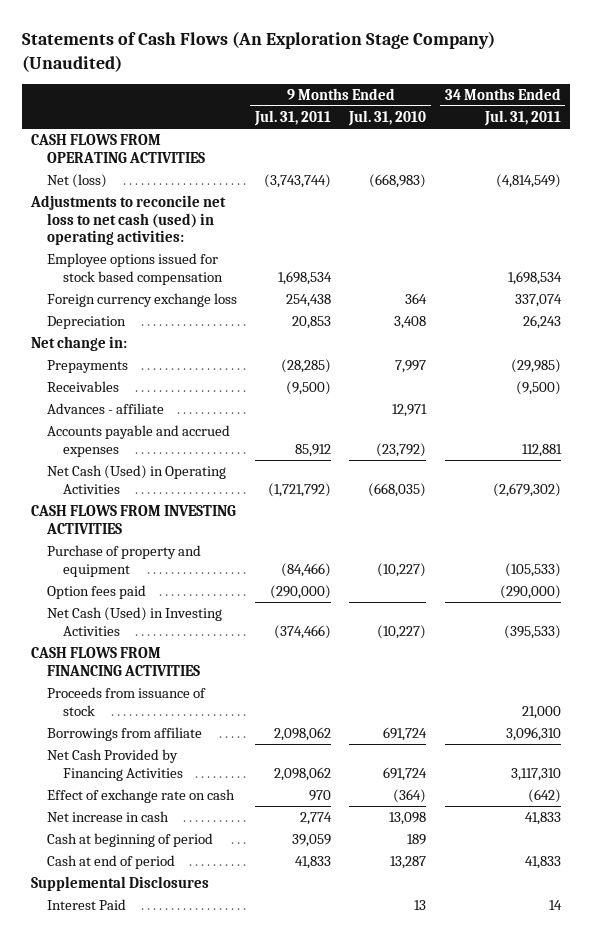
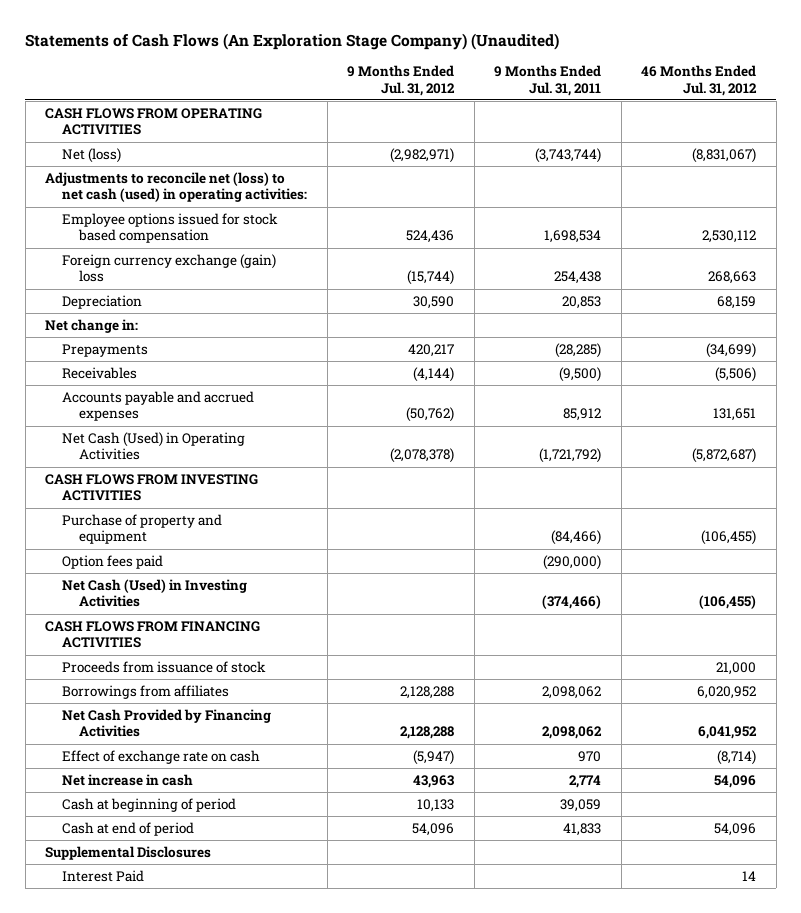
- | 9 Months Ended Jul. 31, 2011 | 9 Months Ended Jul. 31, 2010 | 34 Months Ended Jul. 31, 2011
+ | 9 Months Ended Jul. 31, 2012 | 9 Months Ended Jul. 31, 2011 | 46 Months Ended Jul. 31, 2012
- Adjustments to reconcile net loss to net cash (used) in operating activities:
+ Adjustments to reconcile net (loss) to net cash (used) in operating activities:
- Foreign currency exchange loss | 254,438 | 364 | 337,074
+ Foreign currency exchange (gain) loss | (15,744) | 254,438 | 268,663
- Advances - affiliate | | 12,971 |
- Borrowings from affiliate | 2,098,062 | 691,724 | 3,096,310
+ Borrowings from affiliates | 2,128,288 | 2,098,062 | 6,020,952

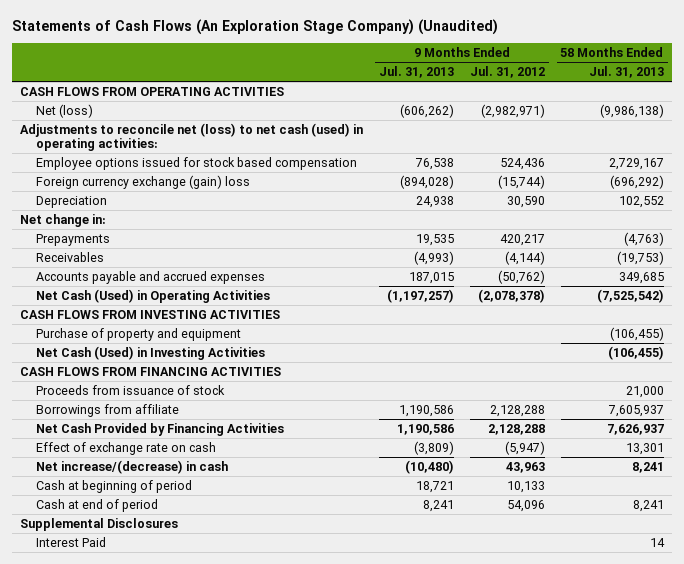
- | 9 Months Ended Jul. 31, 2012 | 9 Months Ended Jul. 31, 2011 | 46 Months Ended Jul. 31, 2012
+ | 9 Months Ended Jul. 31, 2013 | 9 Months Ended Jul. 31, 2012 | 58 Months Ended Jul. 31, 2013
- Option fees paid | | (290,000) |
- Borrowings from affiliates | 2,128,288 | 2,098,062 | 6,020,952
+ Borrowings from affiliate | 1,190,586 | 2,128,288 | 7,605,937
- Net increase in cash | 43,963 | 2,774 | 54,096
+ Net increase/(decrease) in cash | (10,480) | 43,963 | 8,241

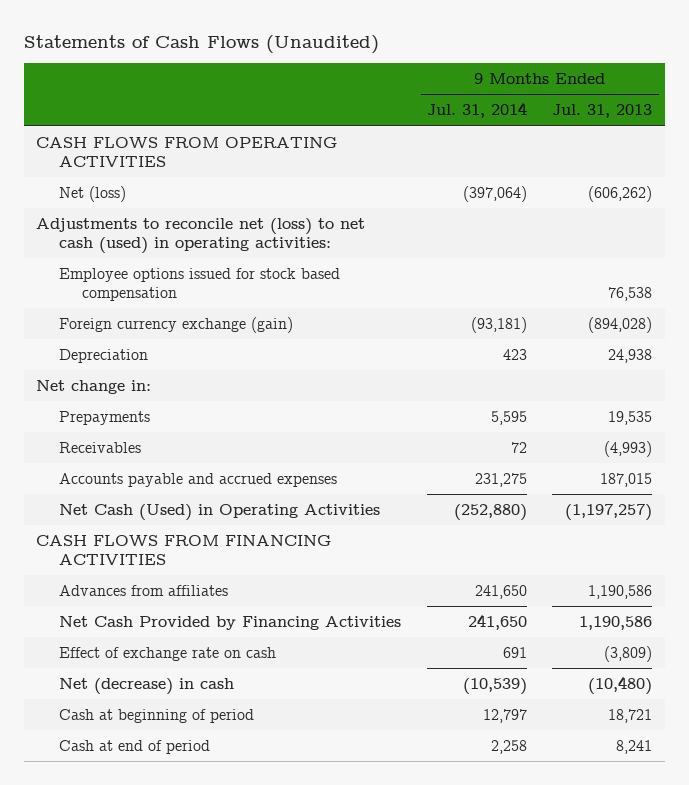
- Statements of Cash Flows (An Exploration Stage Company) (Unaudited)
+ Statements of Cash Flows (Unaudited)
- | 9 Months Ended Jul. 31, 2013 | 9 Months Ended Jul. 31, 2012 | 58 Months Ended Jul. 31, 2013
+ | 9 Months Ended Jul. 31, 2014 | 9 Months Ended Jul. 31, 2013
- Foreign currency exchange (gain) loss | (894,028) | (15,744) | (696,292)
+ Foreign currency exchange (gain) | (93,181) | (894,028)
- CASH FLOWS FROM INVESTING ACTIVITIES
- Purchase of property and equipment | | | (106,455)
- Net Cash (Used) in Investing Activities | | | (106,455)
- Proceeds from issuance of stock | | | 21,000
- Borrowings from affiliate | 1,190,586 | 2,128,288 | 7,605,937
+ Advances from affiliates | 241,650 | 1,190,586
- Net increase/(decrease) in cash | (10,480) | 43,963 | 8,241
+ Net (decrease) in cash | (10,539) | (10,480)
- Supplemental Disclosures
- Interest Paid | | | 14

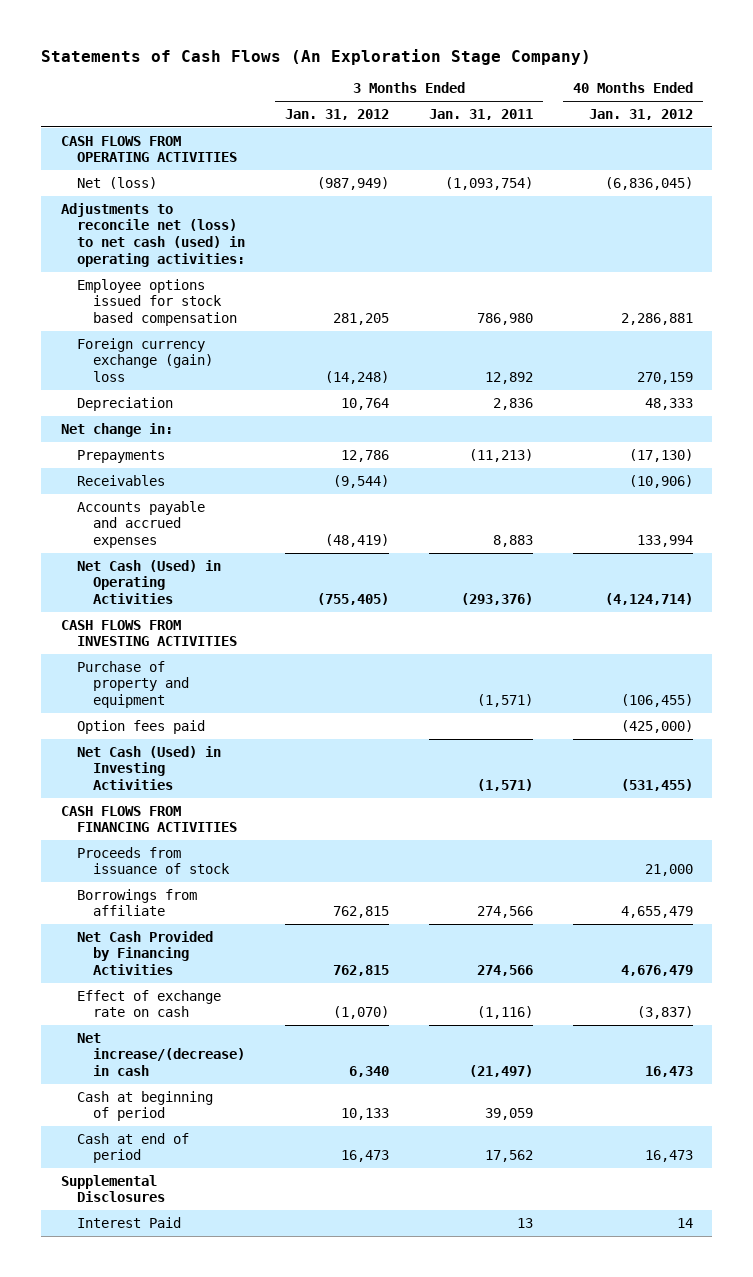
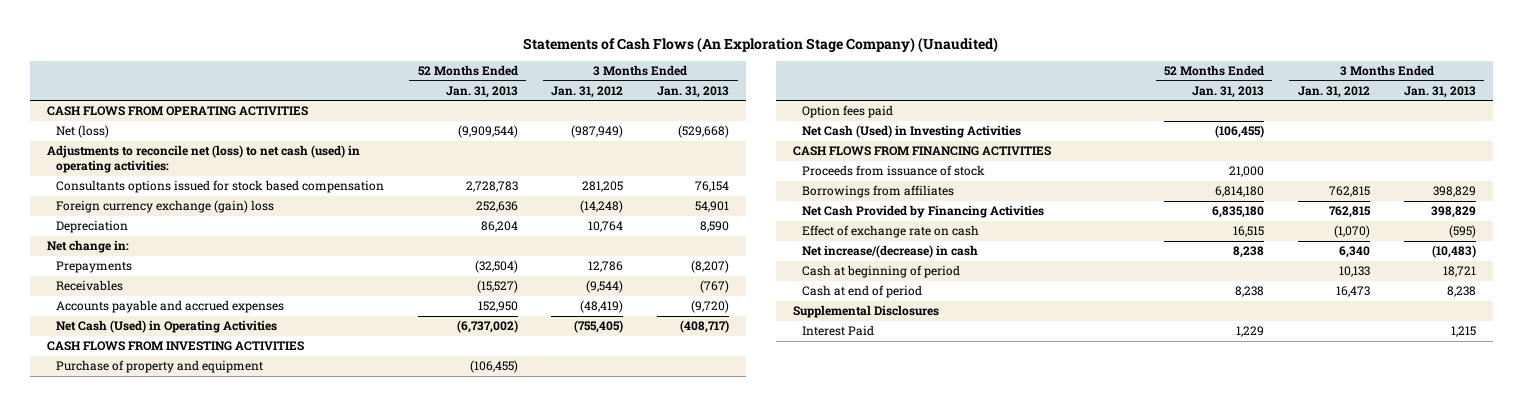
- Statements of Cash Flows (An Exploration Stage Company)
+ Statements of Cash Flows (An Exploration Stage Company) (Unaudited)
- | 3 Months Ended Jan. 31, 2012 | 3 Months Ended Jan. 31, 2011 | 40 Months Ended Jan. 31, 2012
+ | 52 Months Ended Jan. 31, 2013 | 3 Months Ended Jan. 31, 2012 | 3 Months Ended Jan. 31, 2013
- Employee options issued for stock based compensation | 281,205 | 786,980 | 2,286,881
+ Consultants options issued for stock based compensation | 2,728,783 | 281,205 | 76,154
- Borrowings from affiliate | 762,815 | 274,566 | 4,655,479
+ Borrowings from affiliates | 6,814,180 | 762,815 | 398,829

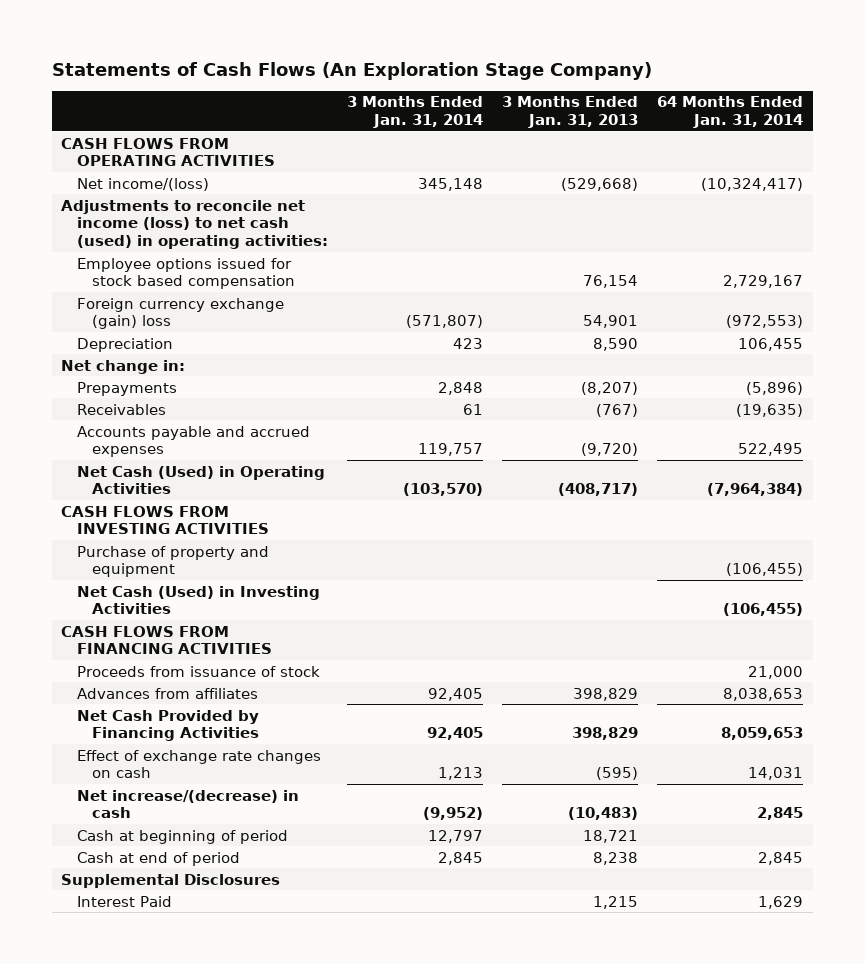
- Statements of Cash Flows (An Exploration Stage Company) (Unaudited)
+ Statements of Cash Flows (An Exploration Stage Company)
- | 52 Months Ended Jan. 31, 2013 | 3 Months Ended Jan. 31, 2012 | 3 Months Ended Jan. 31, 2013
+ | 3 Months Ended Jan. 31, 2014 | 3 Months Ended Jan. 31, 2013 | 64 Months Ended Jan. 31, 2014
- Net (loss) | (9,909,544) | (987,949) | (529,668)
- Adjustments to reconcile net (loss) to net cash (used) in operating activities:
- Consultants options issued for stock based compensation | 2,728,783 | 281,205 | 76,154
+ Net income/(loss) | 345,148 | (529,668) | (10,324,417)
+ Adjustments to reconcile net income (loss) to net cash (used) in operating activities:
+ Employee options issued for stock based compensation | | 76,154 | 2,729,167
- Option fees paid
- Borrowings from affiliates | 6,814,180 | 762,815 | 398,829
+ Advances from affiliates | 92,405 | 398,829 | 8,038,653
- Effect of exchange rate on cash | 16,515 | (1,070) | (595)
+ Effect of exchange rate changes on cash | 1,213 | (595) | 14,031

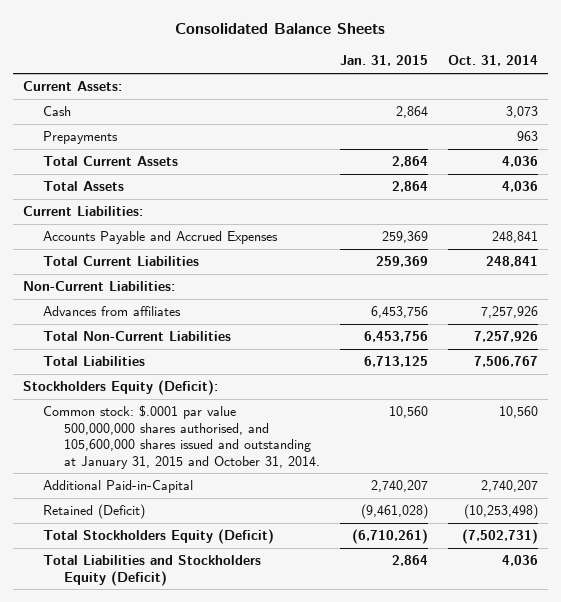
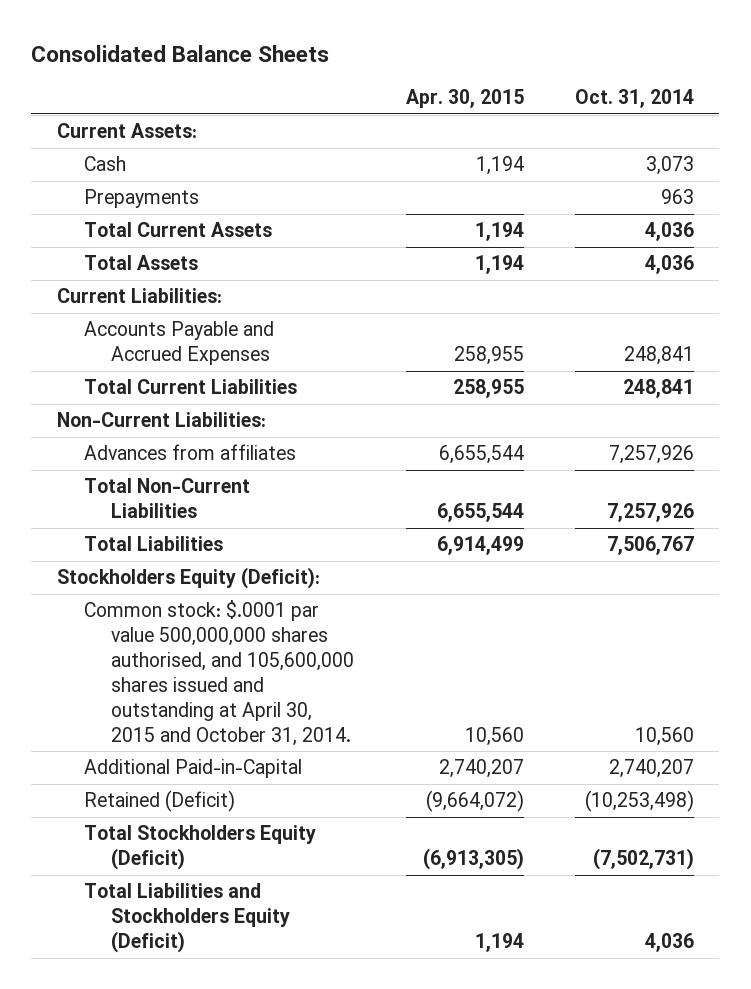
- | Jan. 31, 2015 | Oct. 31, 2014
+ | Apr. 30, 2015 | Oct. 31, 2014
- Common stock: $.0001 par value 500,000,000 shares authorised, and 105,600,000 shares issued and outstanding at January 31, 2015 and October 31, 2014. | 10,560 | 10,560
+ Common stock: $.0001 par value 500,000,000 shares authorised, and 105,600,000 shares issued and outstanding at April 30, 2015 and October 31, 2014. | 10,560 | 10,560

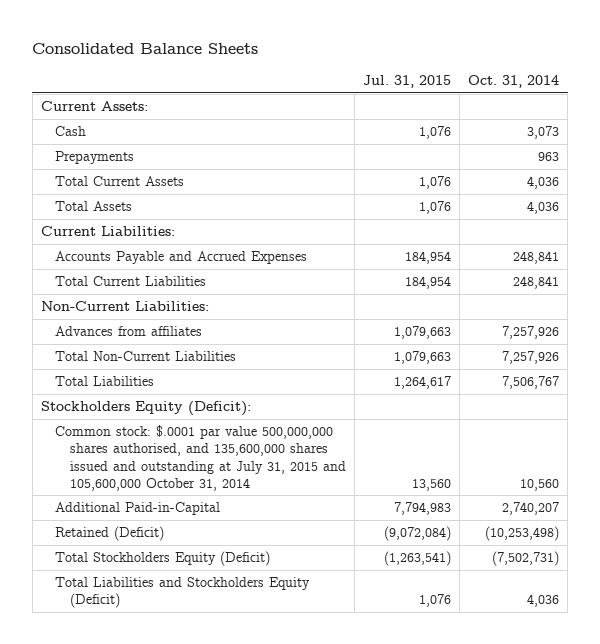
- | Apr. 30, 2015 | Oct. 31, 2014
+ | Jul. 31, 2015 | Oct. 31, 2014
- Common stock: $.0001 par value 500,000,000 shares authorised, and 105,600,000 shares issued and outstanding at April 30, 2015 and October 31, 2014. | 10,560 | 10,560
+ Common stock: $.0001 par value 500,000,000 shares authorised, and 135,600,000 shares issued and outstanding at July 31, 2015 and 105,600,000 October 31, 2014 | 13,560 | 10,560

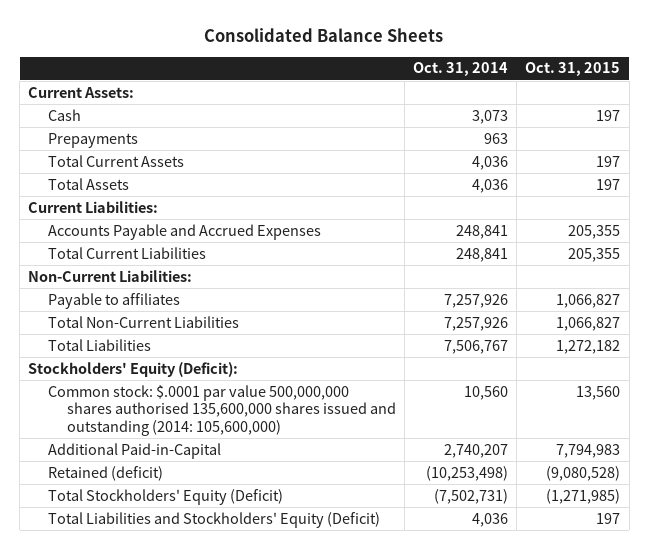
- | Jul. 31, 2015 | Oct. 31, 2014
+ | Oct. 31, 2014 | Oct. 31, 2015
- Advances from affiliates | 1,079,663 | 7,257,926
+ Payable to affiliates | 7,257,926 | 1,066,827
- Stockholders Equity (Deficit):
- Common stock: $.0001 par value 500,000,000 shares authorised, and 135,600,000 shares issued and outstanding at July 31, 2015 and 105,600,000 October 31, 2014 | 13,560 | 10,560
+ Stockholders' Equity (Deficit):
+ Common stock: $.0001 par value 500,000,000 shares authorised 135,600,000 shares issued and outstanding (2014: 105,600,000) | 10,560 | 13,560
- Retained (Deficit) | (9,072,084) | (10,253,498)
- Total Stockholders Equity (Deficit) | (1,263,541) | (7,502,731)
- Total Liabilities and Stockholders Equity (Deficit) | 1,076 | 4,036
+ Retained (deficit) | (10,253,498) | (9,080,528)
+ Total Stockholders' Equity (Deficit) | (7,502,731) | (1,271,985)
+ Total Liabilities and Stockholders' Equity (Deficit) | 4,036 | 197

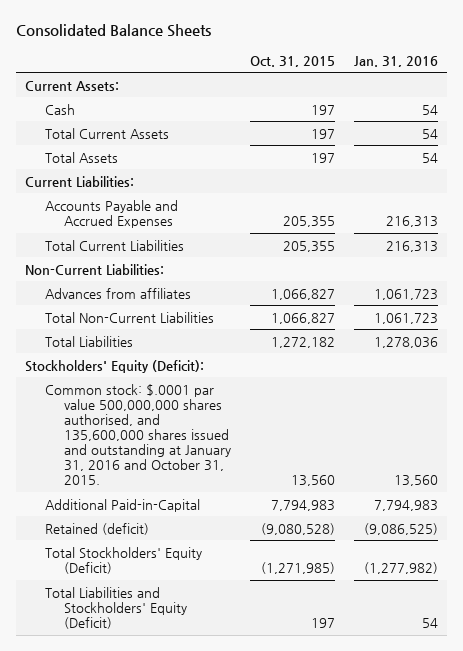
- | Oct. 31, 2014 | Oct. 31, 2015
+ | Oct. 31, 2015 | Jan. 31, 2016
- Prepayments | 963 |
- Payable to affiliates | 7,257,926 | 1,066,827
+ Advances from affiliates | 1,066,827 | 1,061,723
- Common stock: $.0001 par value 500,000,000 shares authorised 135,600,000 shares issued and outstanding (2014: 105,600,000) | 10,560 | 13,560
+ Common stock: $.0001 par value 500,000,000 shares authorised, and 135,600,000 shares issued and outstanding at January 31, 2016 and October 31, 2015. | 13,560 | 13,560

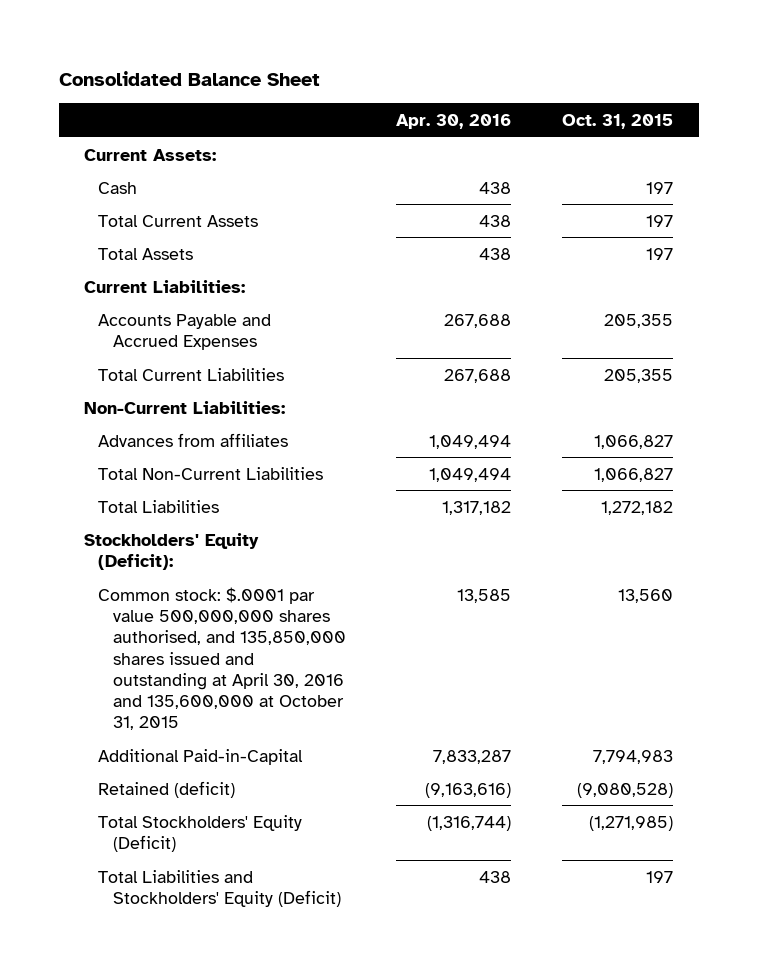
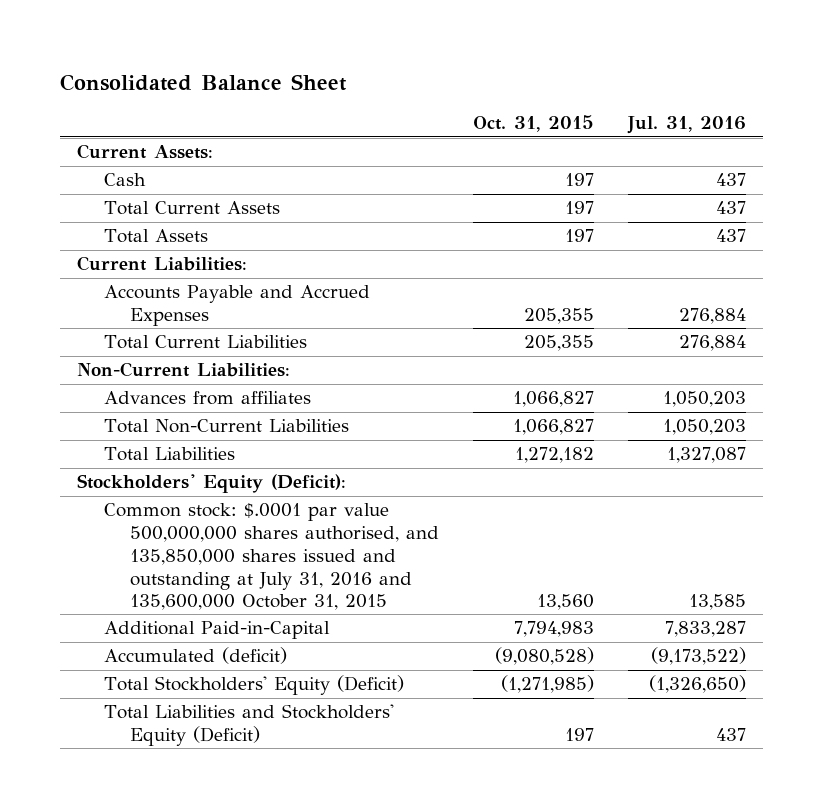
- | Apr. 30, 2016 | Oct. 31, 2015
+ | Oct. 31, 2015 | Jul. 31, 2016
- Common stock: $.0001 par value 500,000,000 shares authorised, and 135,850,000 shares issued and outstanding at April 30, 2016 and 135,600,000 at October 31, 2015 | 13,585 | 13,560
+ Common stock: $.0001 par value 500,000,000 shares authorised, and 135,850,000 shares issued and outstanding at July 31, 2016 and 135,600,000 October 31, 2015 | 13,560 | 13,585
- Retained (deficit) | (9,163,616) | (9,080,528)
+ Accumulated (deficit) | (9,080,528) | (9,173,522)

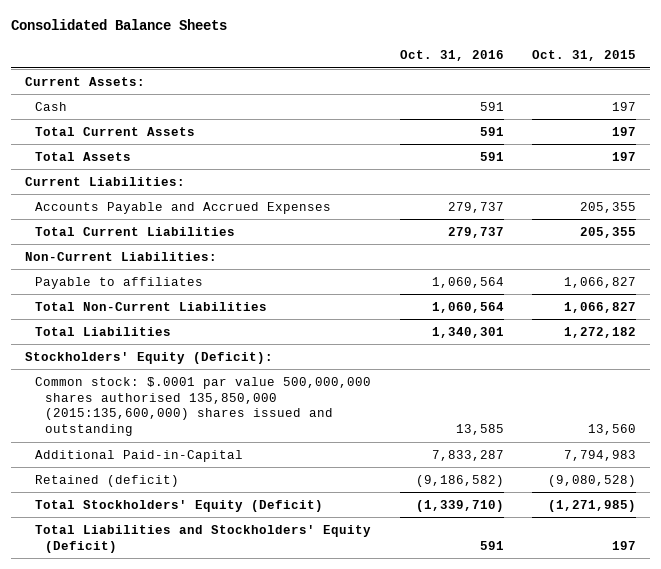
- Consolidated Balance Sheet
+ Consolidated Balance Sheets
- | Oct. 31, 2015 | Jul. 31, 2016
+ | Oct. 31, 2016 | Oct. 31, 2015
- Advances from affiliates | 1,066,827 | 1,050,203
+ Payable to affiliates | 1,060,564 | 1,066,827
- Common stock: $.0001 par value 500,000,000 shares authorised, and 135,850,000 shares issued and outstanding at July 31, 2016 and 135,600,000 October 31, 2015 | 13,560 | 13,585
+ Common stock: $.0001 par value 500,000,000 shares authorised 135,850,000 (2015:135,600,000) shares issued and outstanding | 13,585 | 13,560
- Accumulated (deficit) | (9,080,528) | (9,173,522)
+ Retained (deficit) | (9,186,582) | (9,080,528)

